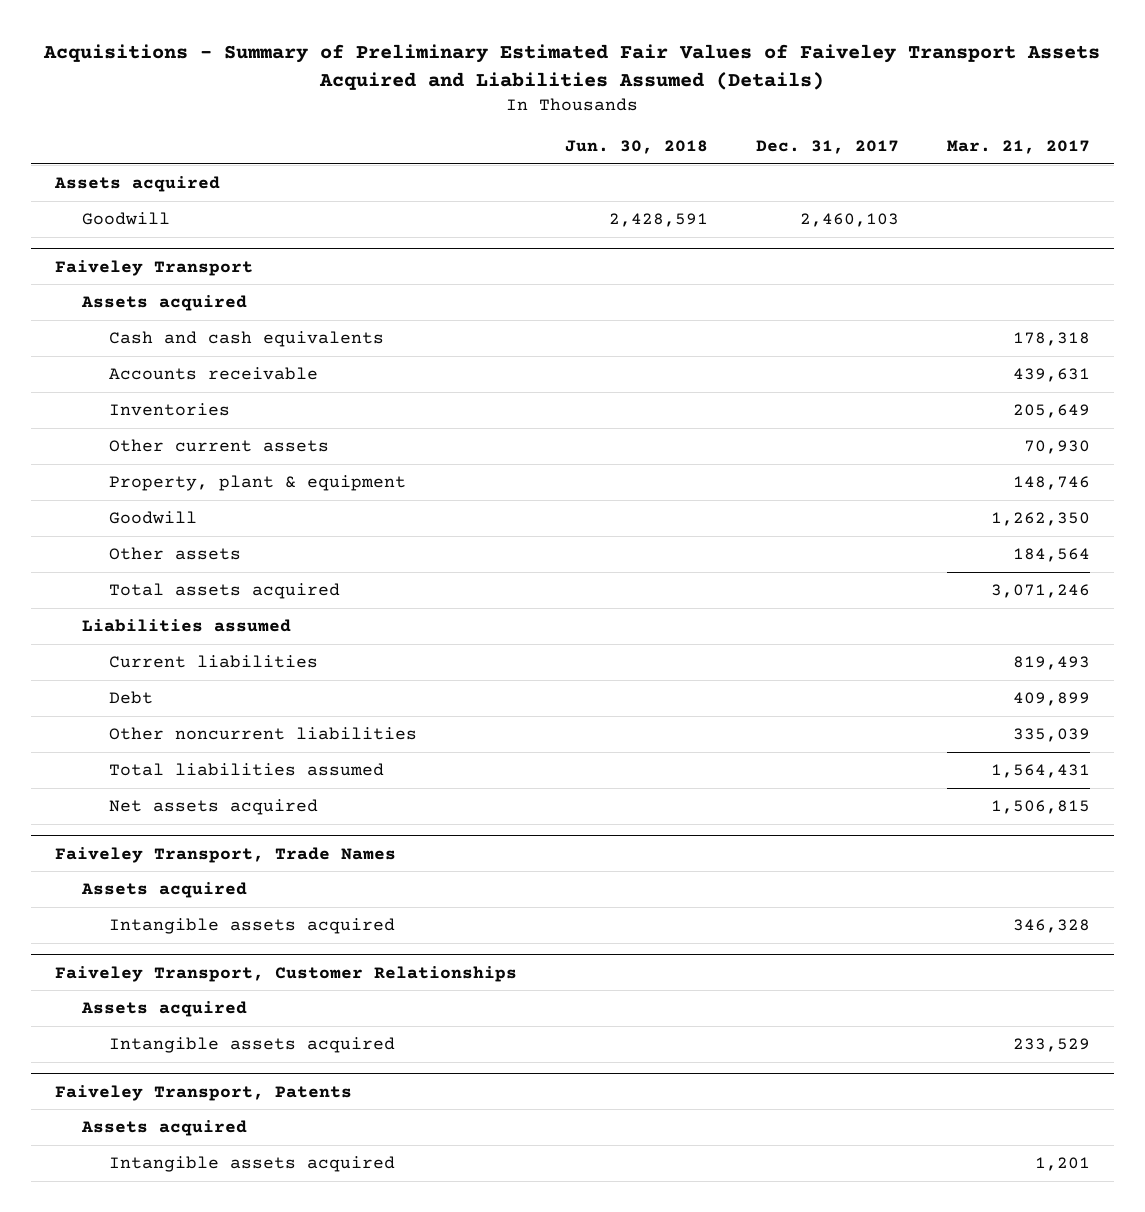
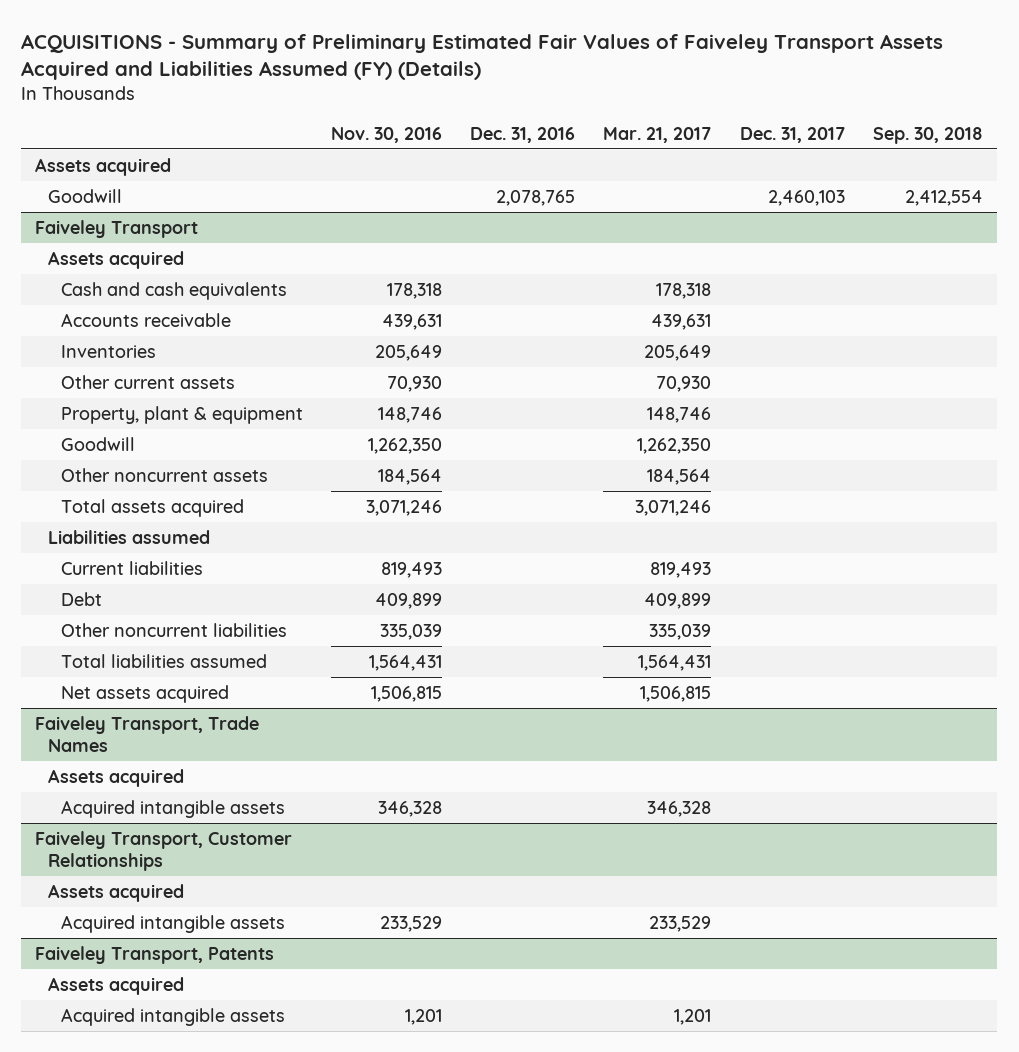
- Acquisitions - Summary of Preliminary Estimated Fair Values of Faiveley Transport Assets Acquired and Liabilities Assumed (Details)
+ ACQUISITIONS - Summary of Preliminary Estimated Fair Values of Faiveley Transport Assets Acquired and Liabilities Assumed (FY) (Details)
- | Jun. 30, 2018 | Dec. 31, 2017 | Mar. 21, 2017
+ | Nov. 30, 2016 | Dec. 31, 2016 | Mar. 21, 2017 | Dec. 31, 2017 | Sep. 30, 2018
@ Faiveley Transport
- Other assets | | | 184,564
+ Other noncurrent assets | 184,564 | | 184,564 | |
@ Faiveley Transport, Trade Names
- Intangible assets acquired | | | 346,328
+ Acquired intangible assets | 346,328 | | 346,328 | |
@ Faiveley Transport, Customer Relationships
- Intangible assets acquired | | | 233,529
+ Acquired intangible assets | 233,529 | | 233,529 | |
@ Faiveley Transport, Patents
- Intangible assets acquired | | | 1,201
+ Acquired intangible assets | 1,201 | | 1,201 | |

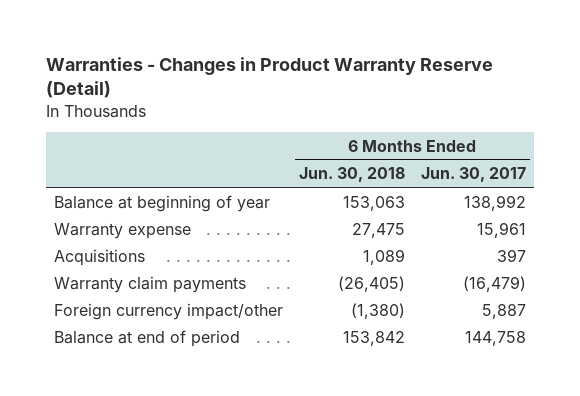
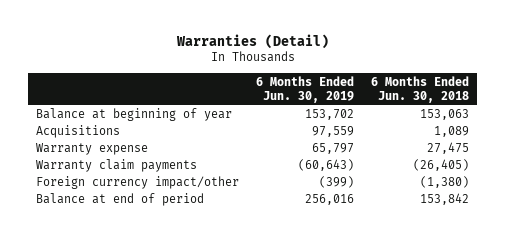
- Warranties - Changes in Product Warranty Reserve (Detail)
+ Warranties (Detail)
- | 6 Months Ended Jun. 30, 2018 | 6 Months Ended Jun. 30, 2017
+ | 6 Months Ended Jun. 30, 2019 | 6 Months Ended Jun. 30, 2018
moved down: Warranty expense | 65,797 | 27,475

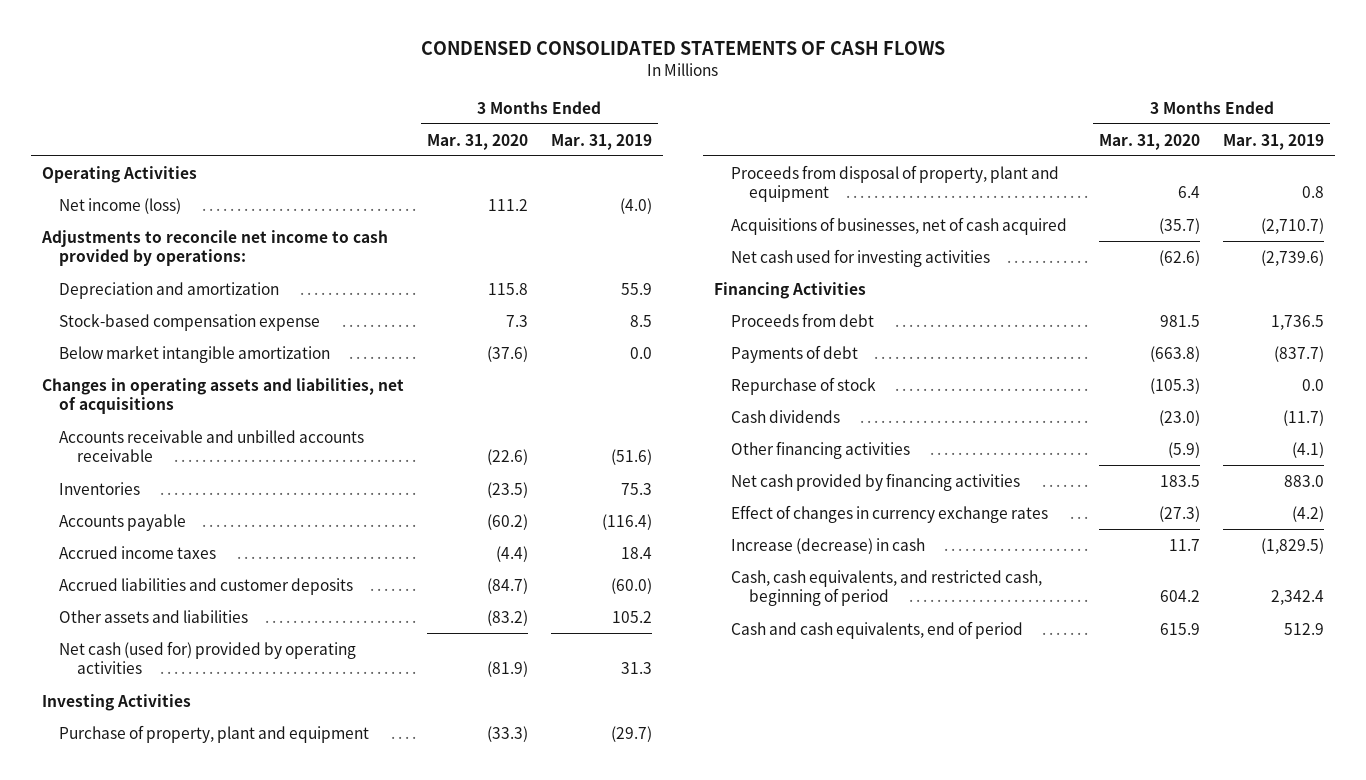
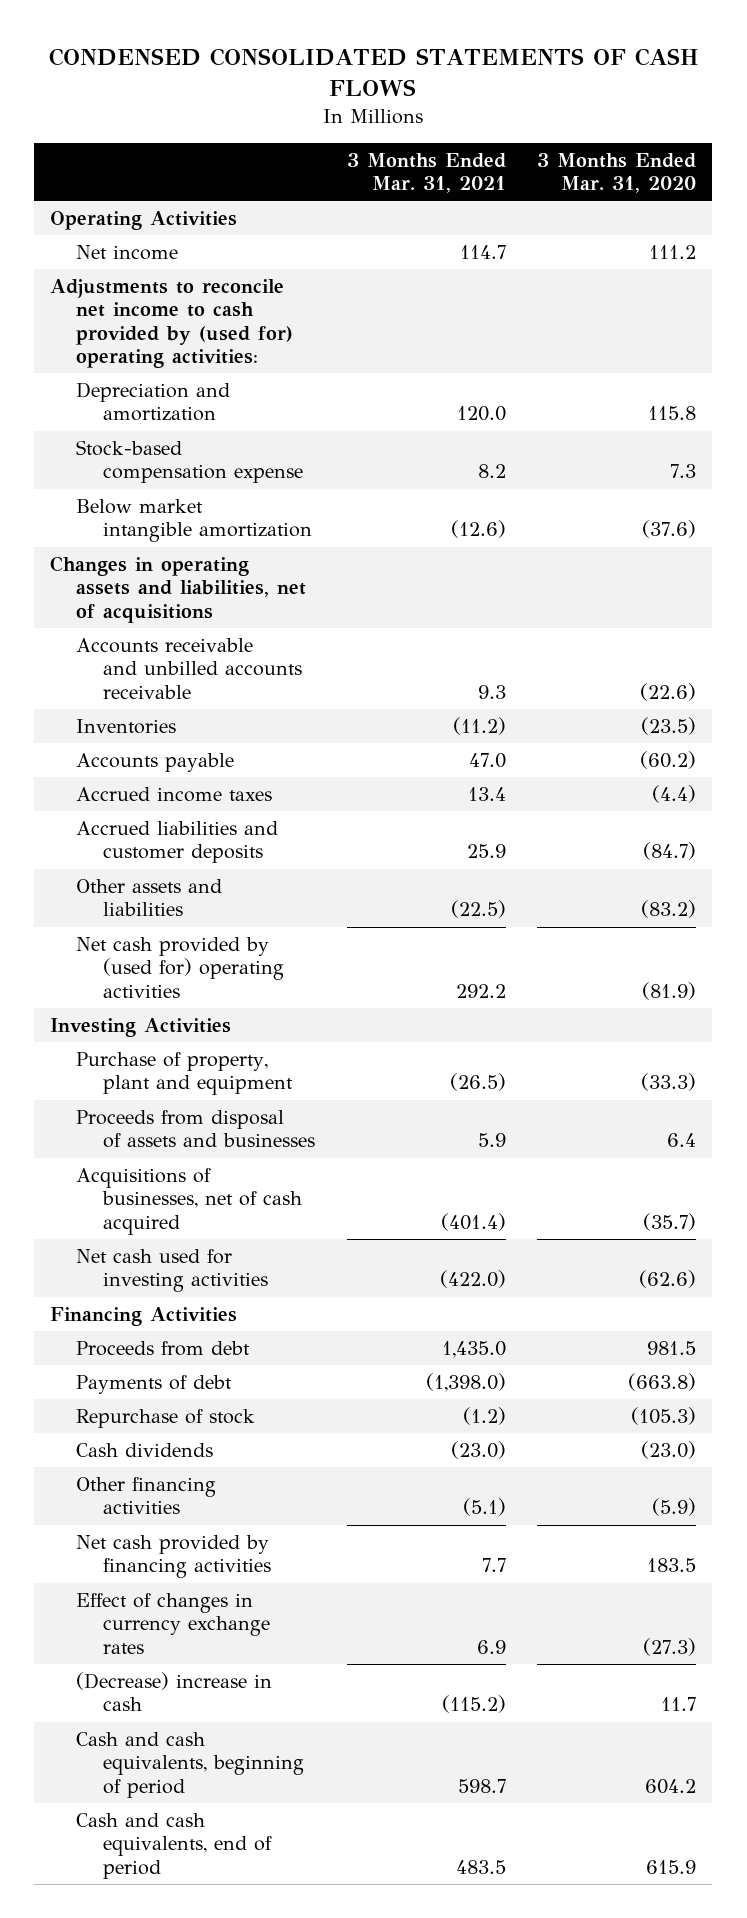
- | 3 Months Ended Mar. 31, 2020 | 3 Months Ended Mar. 31, 2019
+ | 3 Months Ended Mar. 31, 2021 | 3 Months Ended Mar. 31, 2020
- Net income (loss) | 111.2 | (4.0)
- Adjustments to reconcile net income to cash provided by operations:
+ Net income | 114.7 | 111.2
+ Adjustments to reconcile net income to cash provided by (used for) operating activities:
- Net cash (used for) provided by operating activities | (81.9) | 31.3
+ Net cash provided by (used for) operating activities | 292.2 | (81.9)
- Proceeds from disposal of property, plant and equipment | 6.4 | 0.8
+ Proceeds from disposal of assets and businesses | 5.9 | 6.4
- Increase (decrease) in cash | 11.7 | (1,829.5)
- Cash, cash equivalents, and restricted cash, beginning of period | 604.2 | 2,342.4
+ (Decrease) increase in cash | (115.2) | 11.7
+ Cash and cash equivalents, beginning of period | 598.7 | 604.2

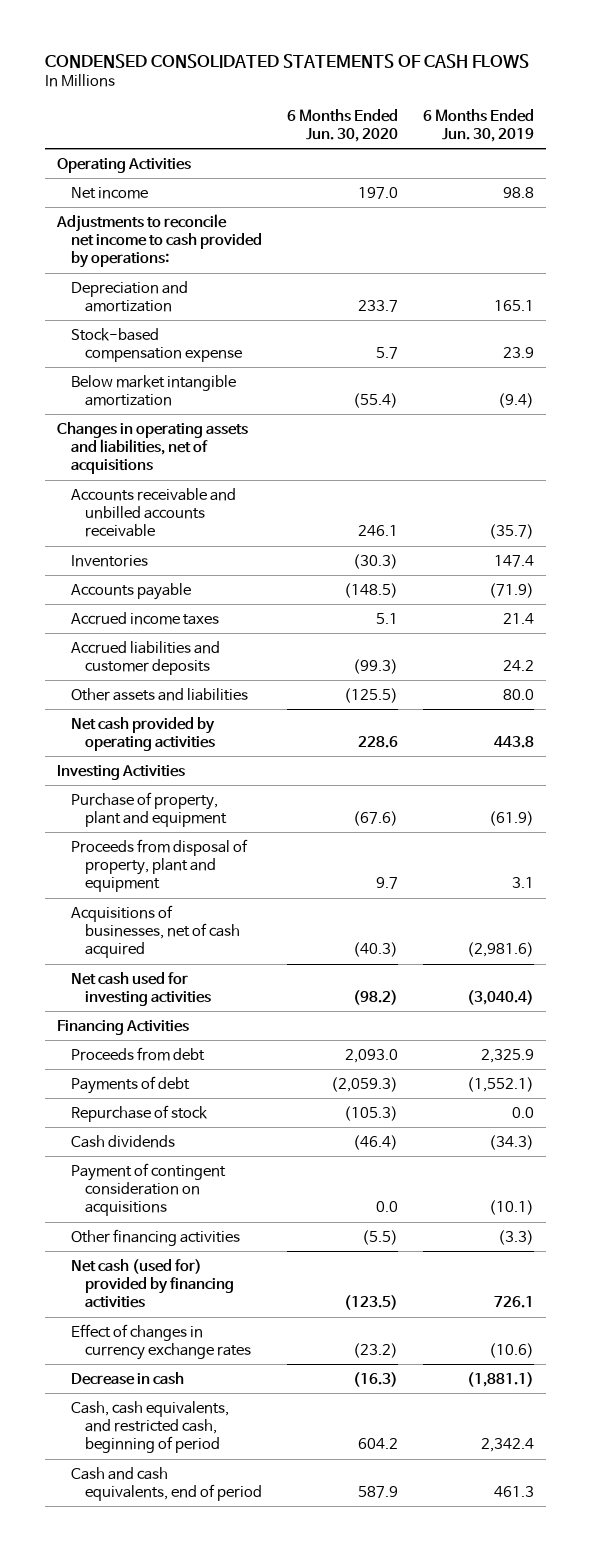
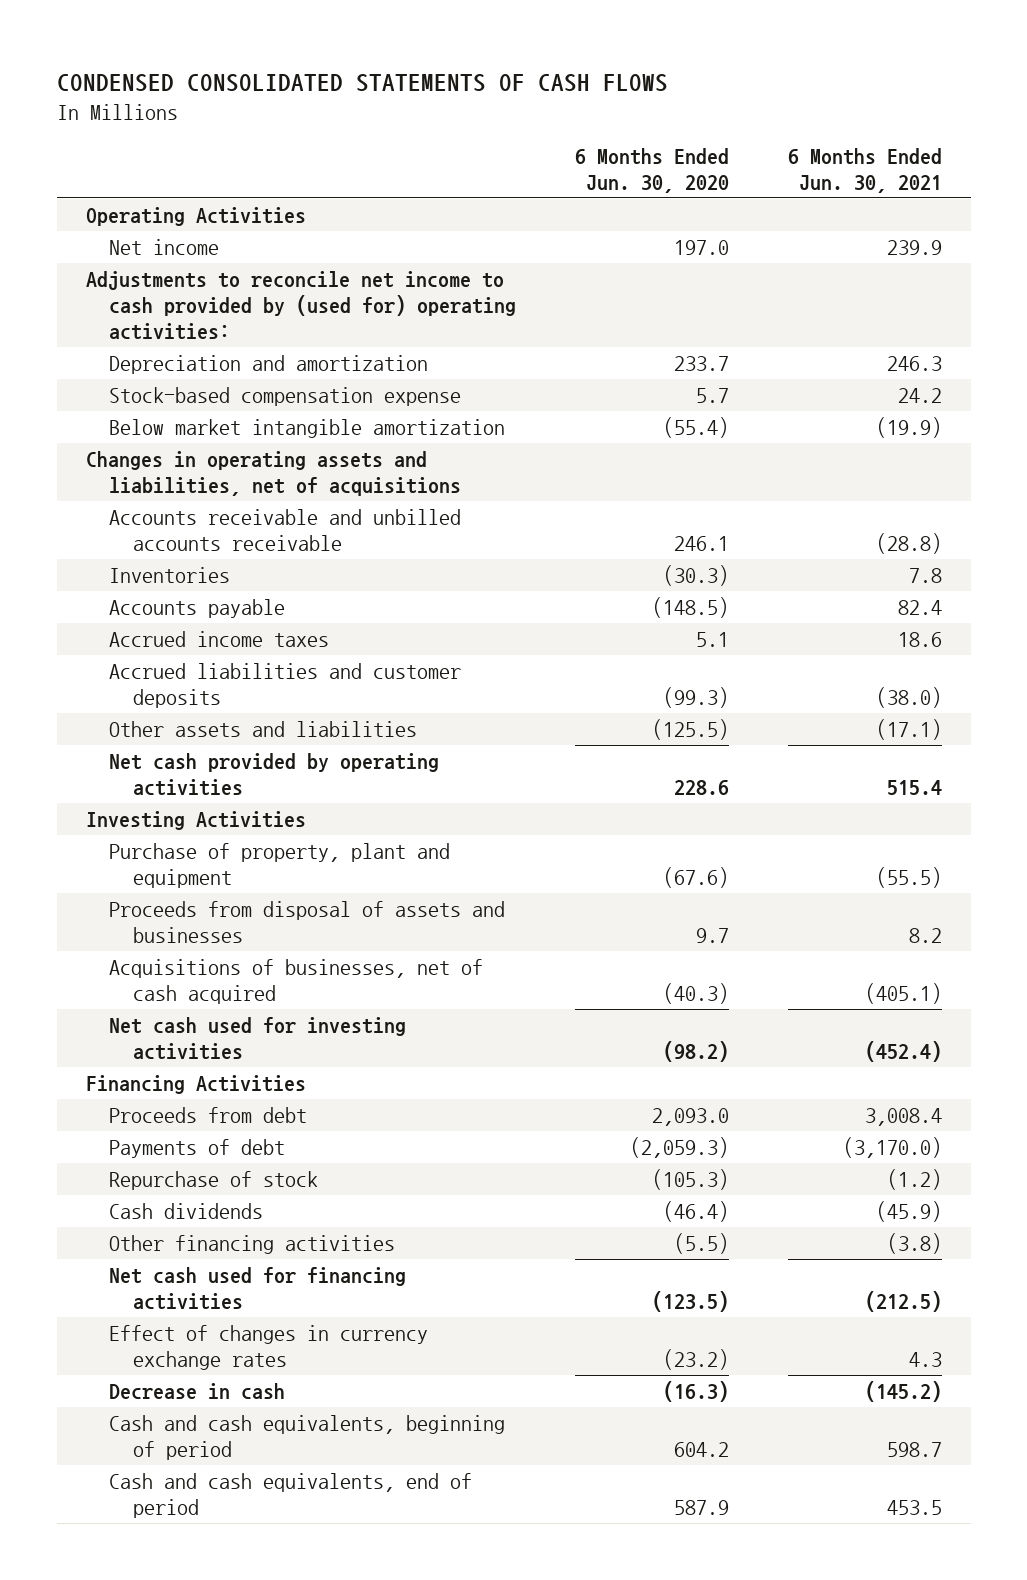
- | 6 Months Ended Jun. 30, 2020 | 6 Months Ended Jun. 30, 2019
+ | 6 Months Ended Jun. 30, 2020 | 6 Months Ended Jun. 30, 2021
- Adjustments to reconcile net income to cash provided by operations:
+ Adjustments to reconcile net income to cash provided by (used for) operating activities:
- Proceeds from disposal of property, plant and equipment | 9.7 | 3.1
+ Proceeds from disposal of assets and businesses | 9.7 | 8.2
- Payment of contingent consideration on acquisitions | 0.0 | (10.1)
- Net cash (used for) provided by financing activities | (123.5) | 726.1
+ Net cash used for financing activities | (123.5) | (212.5)
- Cash, cash equivalents, and restricted cash, beginning of period | 604.2 | 2,342.4
+ Cash and cash equivalents, beginning of period | 604.2 | 598.7

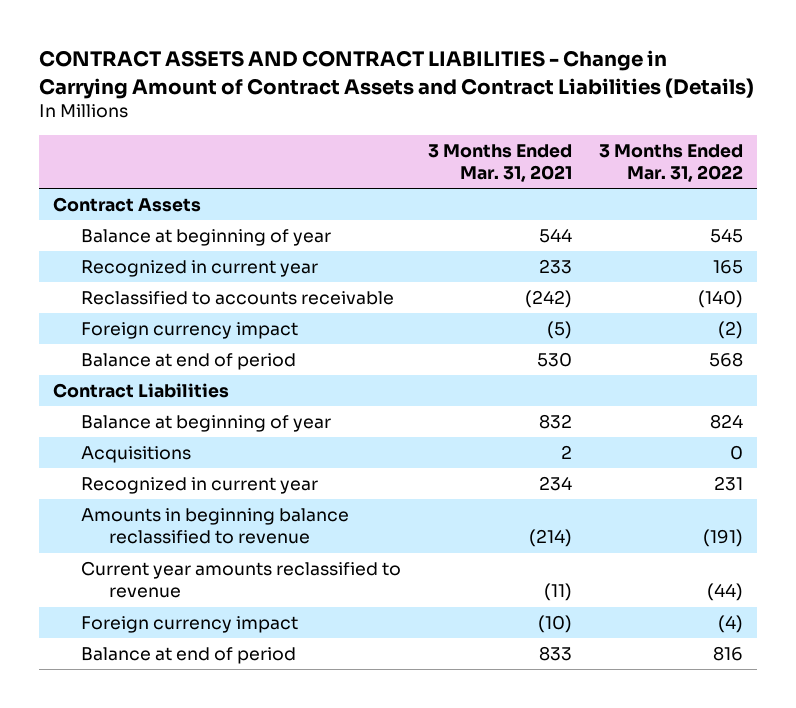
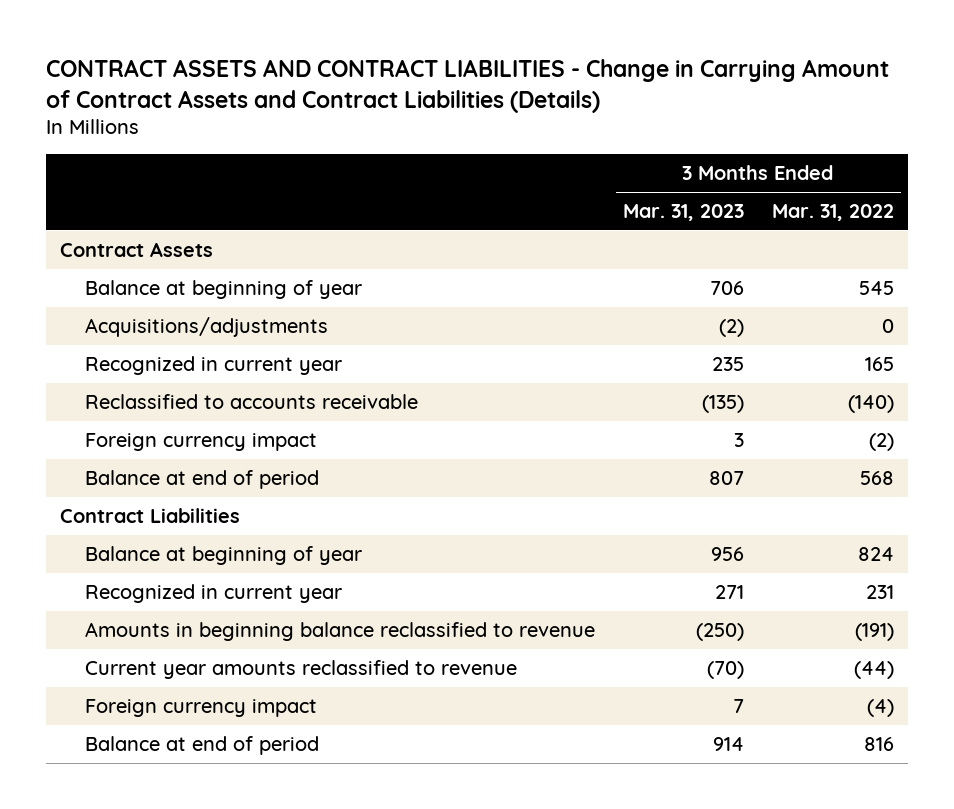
- | 3 Months Ended Mar. 31, 2021 | 3 Months Ended Mar. 31, 2022
+ | 3 Months Ended Mar. 31, 2023 | 3 Months Ended Mar. 31, 2022
+ Acquisitions/adjustments | (2) | 0
- Acquisitions | 2 | 0

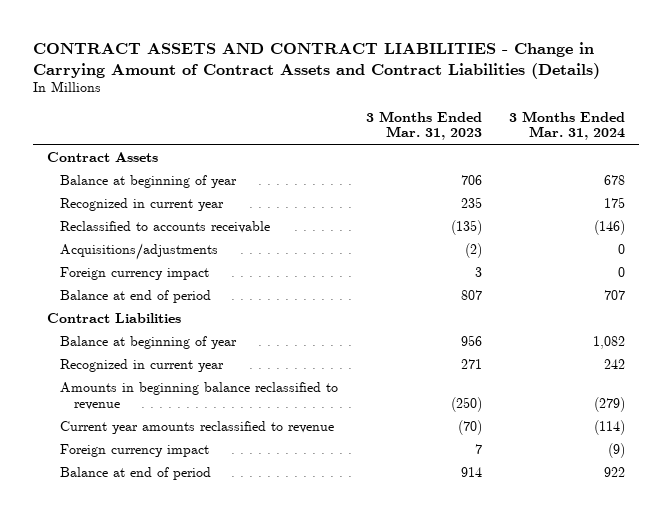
- | 3 Months Ended Mar. 31, 2023 | 3 Months Ended Mar. 31, 2022
+ | 3 Months Ended Mar. 31, 2023 | 3 Months Ended Mar. 31, 2024
moved down: Acquisitions/adjustments | (2) | 0

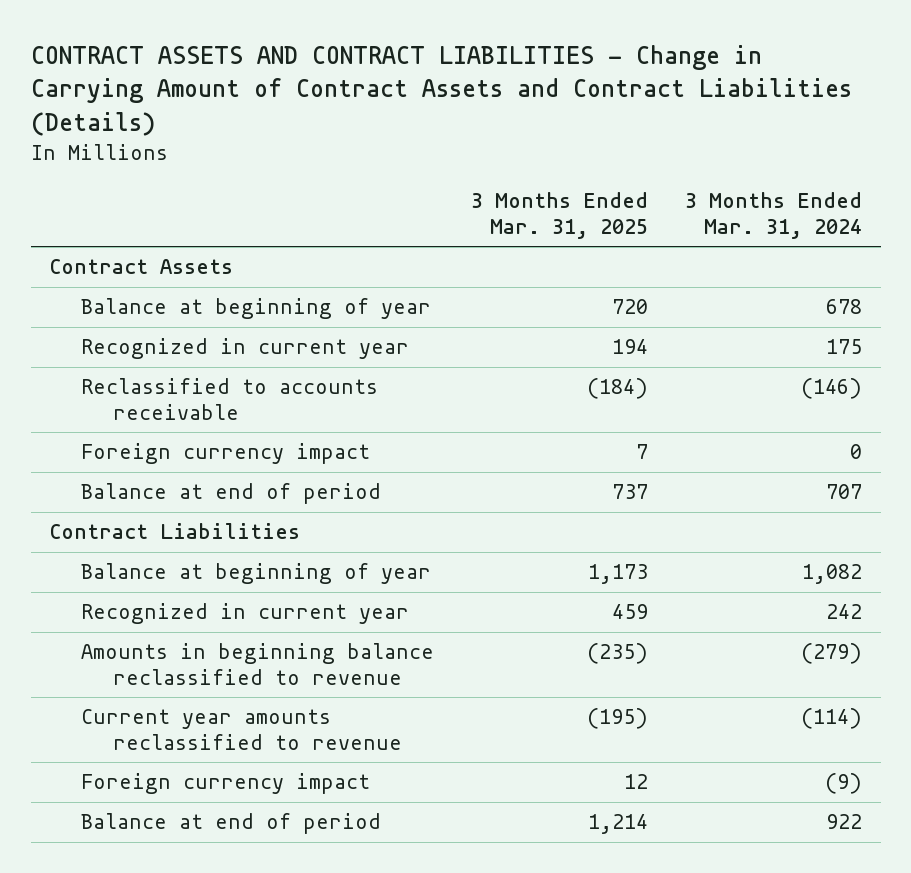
- | 3 Months Ended Mar. 31, 2023 | 3 Months Ended Mar. 31, 2024
+ | 3 Months Ended Mar. 31, 2025 | 3 Months Ended Mar. 31, 2024
- Acquisitions/adjustments | (2) | 0

